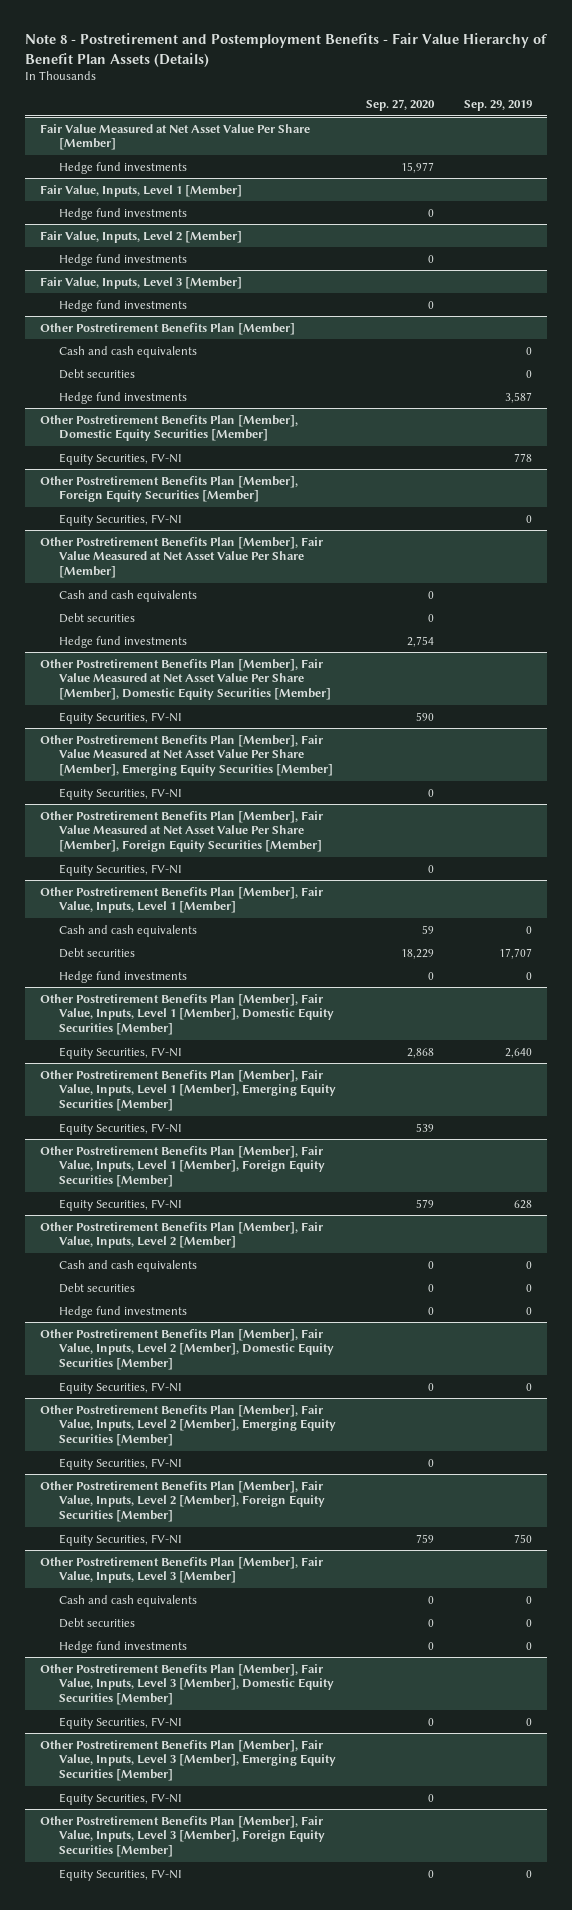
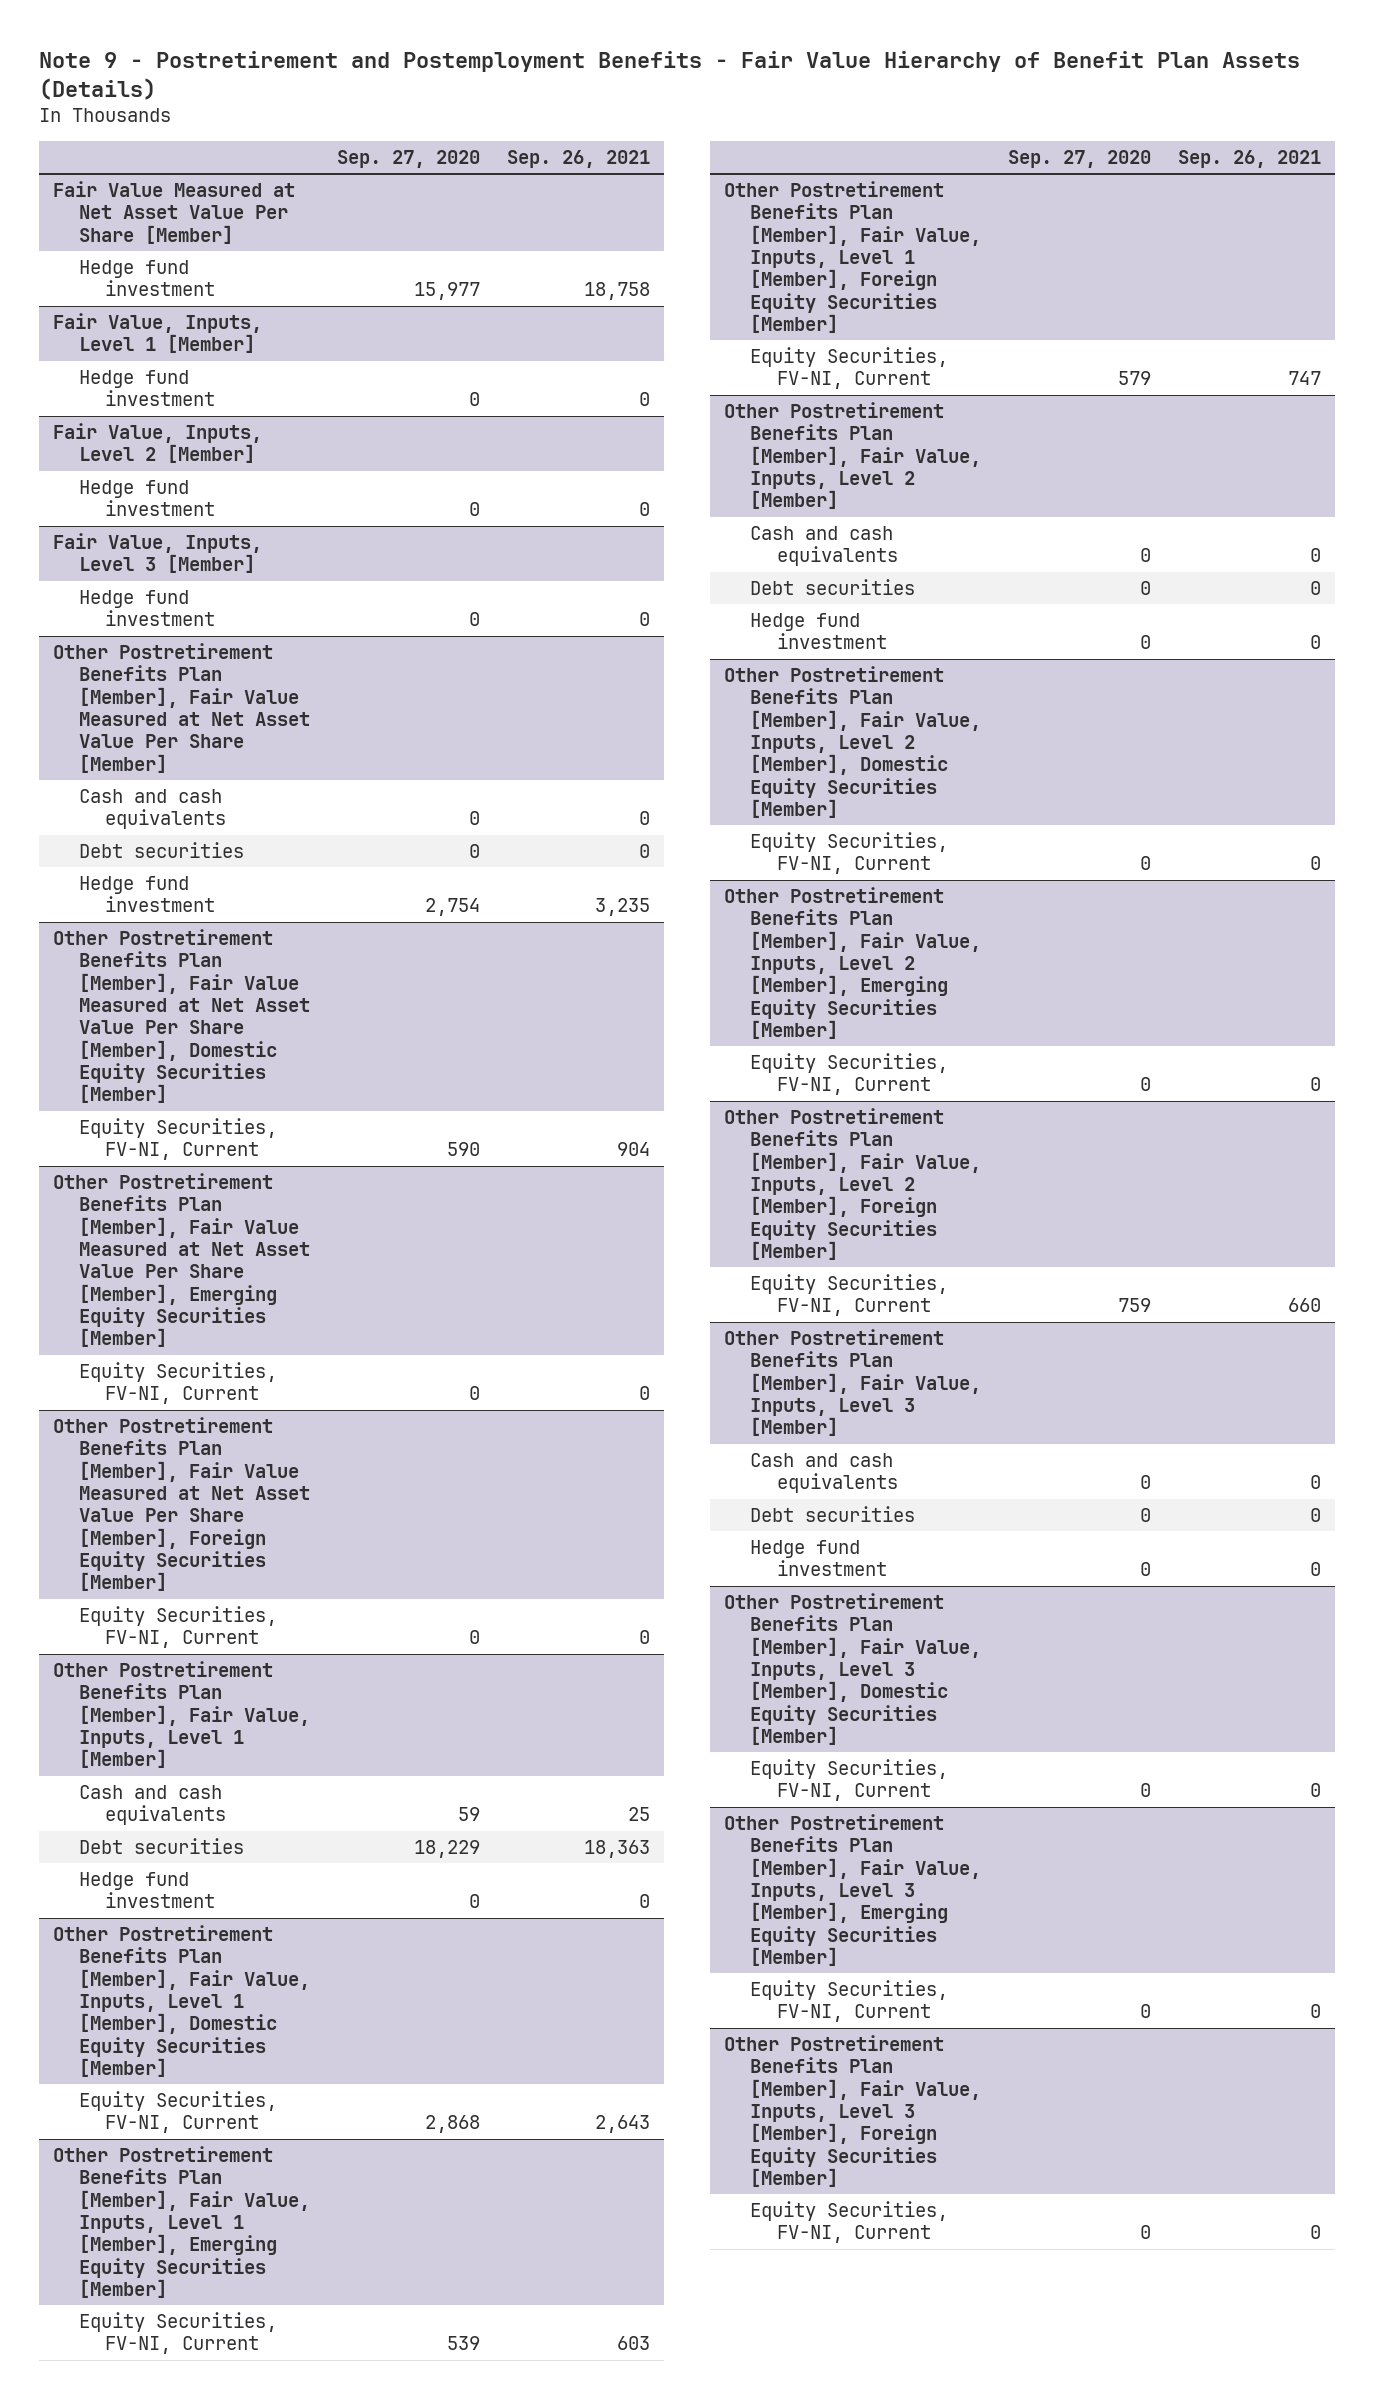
- Note 8 - Postretirement and Postemployment Benefits - Fair Value Hierarchy of Benefit Plan Assets (Details)
+ Note 9 - Postretirement and Postemployment Benefits - Fair Value Hierarchy of Benefit Plan Assets (Details)
- | Sep. 27, 2020 | Sep. 29, 2019
+ | Sep. 27, 2020 | Sep. 26, 2021
@ Fair Value Measured at Net Asset Value Per Share [Member]
- Hedge fund investments | 15,977 |
+ Hedge fund investment | 15,977 | 18,758
@ Fair Value, Inputs, Level 1 [Member]
- Hedge fund investments | 0 |
+ Hedge fund investment | 0 | 0
@ Fair Value, Inputs, Level 2 [Member]
- Hedge fund investments | 0 |
+ Hedge fund investment | 0 | 0
@ Fair Value, Inputs, Level 3 [Member]
- Hedge fund investments | 0 |
- Other Postretirement Benefits Plan [Member]
- Cash and cash equivalents | | 0
- Debt securities | | 0
- Hedge fund investments | | 3,587
- Other Postretirement Benefits Plan [Member], Domestic Equity Securities [Member]
- Equity Securities, FV-NI | | 778
- Other Postretirement Benefits Plan [Member], Foreign Equity Securities [Member]
- Equity Securities, FV-NI | | 0
@ Fair Value, Inputs, Level 3 [Member]
+ Hedge fund investment | 0 | 0
@ Other Postretirement Benefits Plan [Member], Fair Value Measured at Net Asset Value Per Share [Member]
- Hedge fund investments | 2,754 |
+ Hedge fund investment | 2,754 | 3,235
@ Other Postretirement Benefits Plan [Member], Fair Value Measured at Net Asset Value Per Share [Member], Domestic Equity Securities [Member]
- Equity Securities, FV-NI | 590 |
+ Equity Securities, FV-NI, Current | 590 | 904
@ Other Postretirement Benefits Plan [Member], Fair Value Measured at Net Asset Value Per Share [Member], Emerging Equity Securities [Member]
- Equity Securities, FV-NI | 0 |
+ Equity Securities, FV-NI, Current | 0 | 0
@ Other Postretirement Benefits Plan [Member], Fair Value Measured at Net Asset Value Per Share [Member], Foreign Equity Securities [Member]
- Equity Securities, FV-NI | 0 |
+ Equity Securities, FV-NI, Current | 0 | 0
@ Other Postretirement Benefits Plan [Member], Fair Value, Inputs, Level 1 [Member]
- Hedge fund investments | 0 | 0
+ Hedge fund investment | 0 | 0
@ Other Postretirement Benefits Plan [Member], Fair Value, Inputs, Level 1 [Member], Domestic Equity Securities [Member]
- Equity Securities, FV-NI | 2,868 | 2,640
+ Equity Securities, FV-NI, Current | 2,868 | 2,643
@ Other Postretirement Benefits Plan [Member], Fair Value, Inputs, Level 1 [Member], Emerging Equity Securities [Member]
- Equity Securities, FV-NI | 539 |
+ Equity Securities, FV-NI, Current | 539 | 603
@ Other Postretirement Benefits Plan [Member], Fair Value, Inputs, Level 1 [Member], Foreign Equity Securities [Member]
- Equity Securities, FV-NI | 579 | 628
+ Equity Securities, FV-NI, Current | 579 | 747
@ Other Postretirement Benefits Plan [Member], Fair Value, Inputs, Level 2 [Member]
- Hedge fund investments | 0 | 0
+ Hedge fund investment | 0 | 0
@ Other Postretirement Benefits Plan [Member], Fair Value, Inputs, Level 2 [Member], Domestic Equity Securities [Member]
- Equity Securities, FV-NI | 0 | 0
+ Equity Securities, FV-NI, Current | 0 | 0
@ Other Postretirement Benefits Plan [Member], Fair Value, Inputs, Level 2 [Member], Emerging Equity Securities [Member]
- Equity Securities, FV-NI | 0 |
+ Equity Securities, FV-NI, Current | 0 | 0
@ Other Postretirement Benefits Plan [Member], Fair Value, Inputs, Level 2 [Member], Foreign Equity Securities [Member]
- Equity Securities, FV-NI | 759 | 750
+ Equity Securities, FV-NI, Current | 759 | 660
@ Other Postretirement Benefits Plan [Member], Fair Value, Inputs, Level 3 [Member]
- Hedge fund investments | 0 | 0
+ Hedge fund investment | 0 | 0
@ Other Postretirement Benefits Plan [Member], Fair Value, Inputs, Level 3 [Member], Domestic Equity Securities [Member]
- Equity Securities, FV-NI | 0 | 0
+ Equity Securities, FV-NI, Current | 0 | 0
@ Other Postretirement Benefits Plan [Member], Fair Value, Inputs, Level 3 [Member], Emerging Equity Securities [Member]
- Equity Securities, FV-NI | 0 |
+ Equity Securities, FV-NI, Current | 0 | 0
@ Other Postretirement Benefits Plan [Member], Fair Value, Inputs, Level 3 [Member], Foreign Equity Securities [Member]
- Equity Securities, FV-NI | 0 | 0
+ Equity Securities, FV-NI, Current | 0 | 0

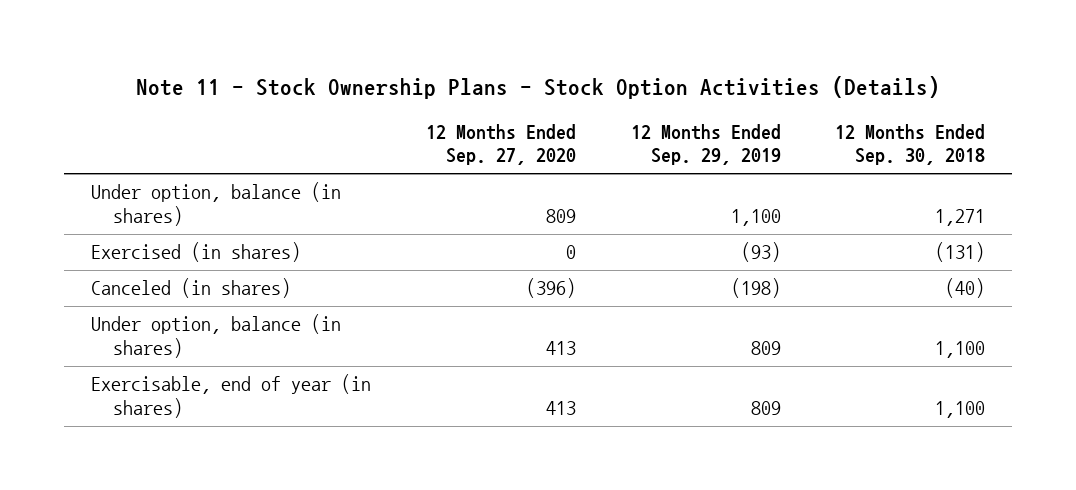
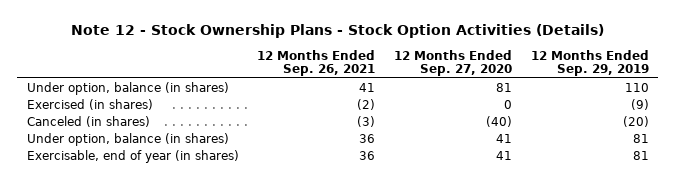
- Note 11 - Stock Ownership Plans - Stock Option Activities (Details)
+ Note 12 - Stock Ownership Plans - Stock Option Activities (Details)
- | 12 Months Ended Sep. 27, 2020 | 12 Months Ended Sep. 29, 2019 | 12 Months Ended Sep. 30, 2018
+ | 12 Months Ended Sep. 26, 2021 | 12 Months Ended Sep. 27, 2020 | 12 Months Ended Sep. 29, 2019
- Under option, balance (in shares) | 809 | 1,100 | 1,271
- Exercised (in shares) | 0 | (93) | (131)
- Canceled (in shares) | (396) | (198) | (40)
- Under option, balance (in shares) | 413 | 809 | 1,100
- Exercisable, end of year (in shares) | 413 | 809 | 1,100
+ Under option, balance (in shares) | 41 | 81 | 110
+ Exercised (in shares) | (2) | 0 | (9)
+ Canceled (in shares) | (3) | (40) | (20)
+ Under option, balance (in shares) | 36 | 41 | 81
+ Exercisable, end of year (in shares) | 36 | 41 | 81

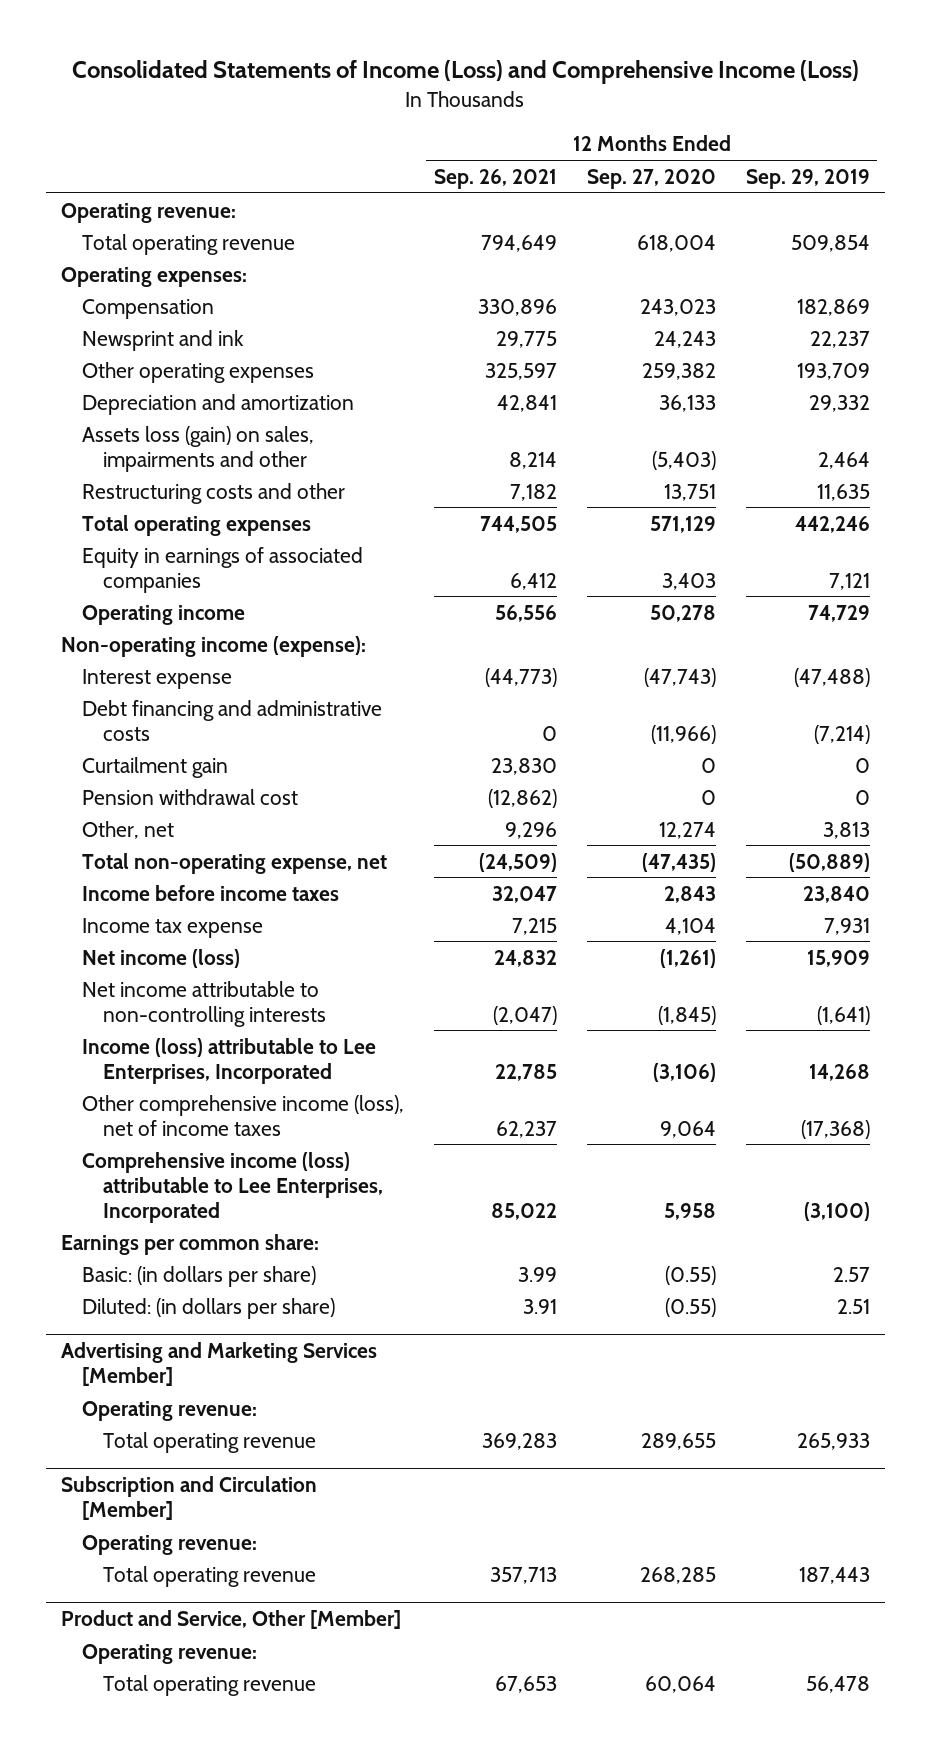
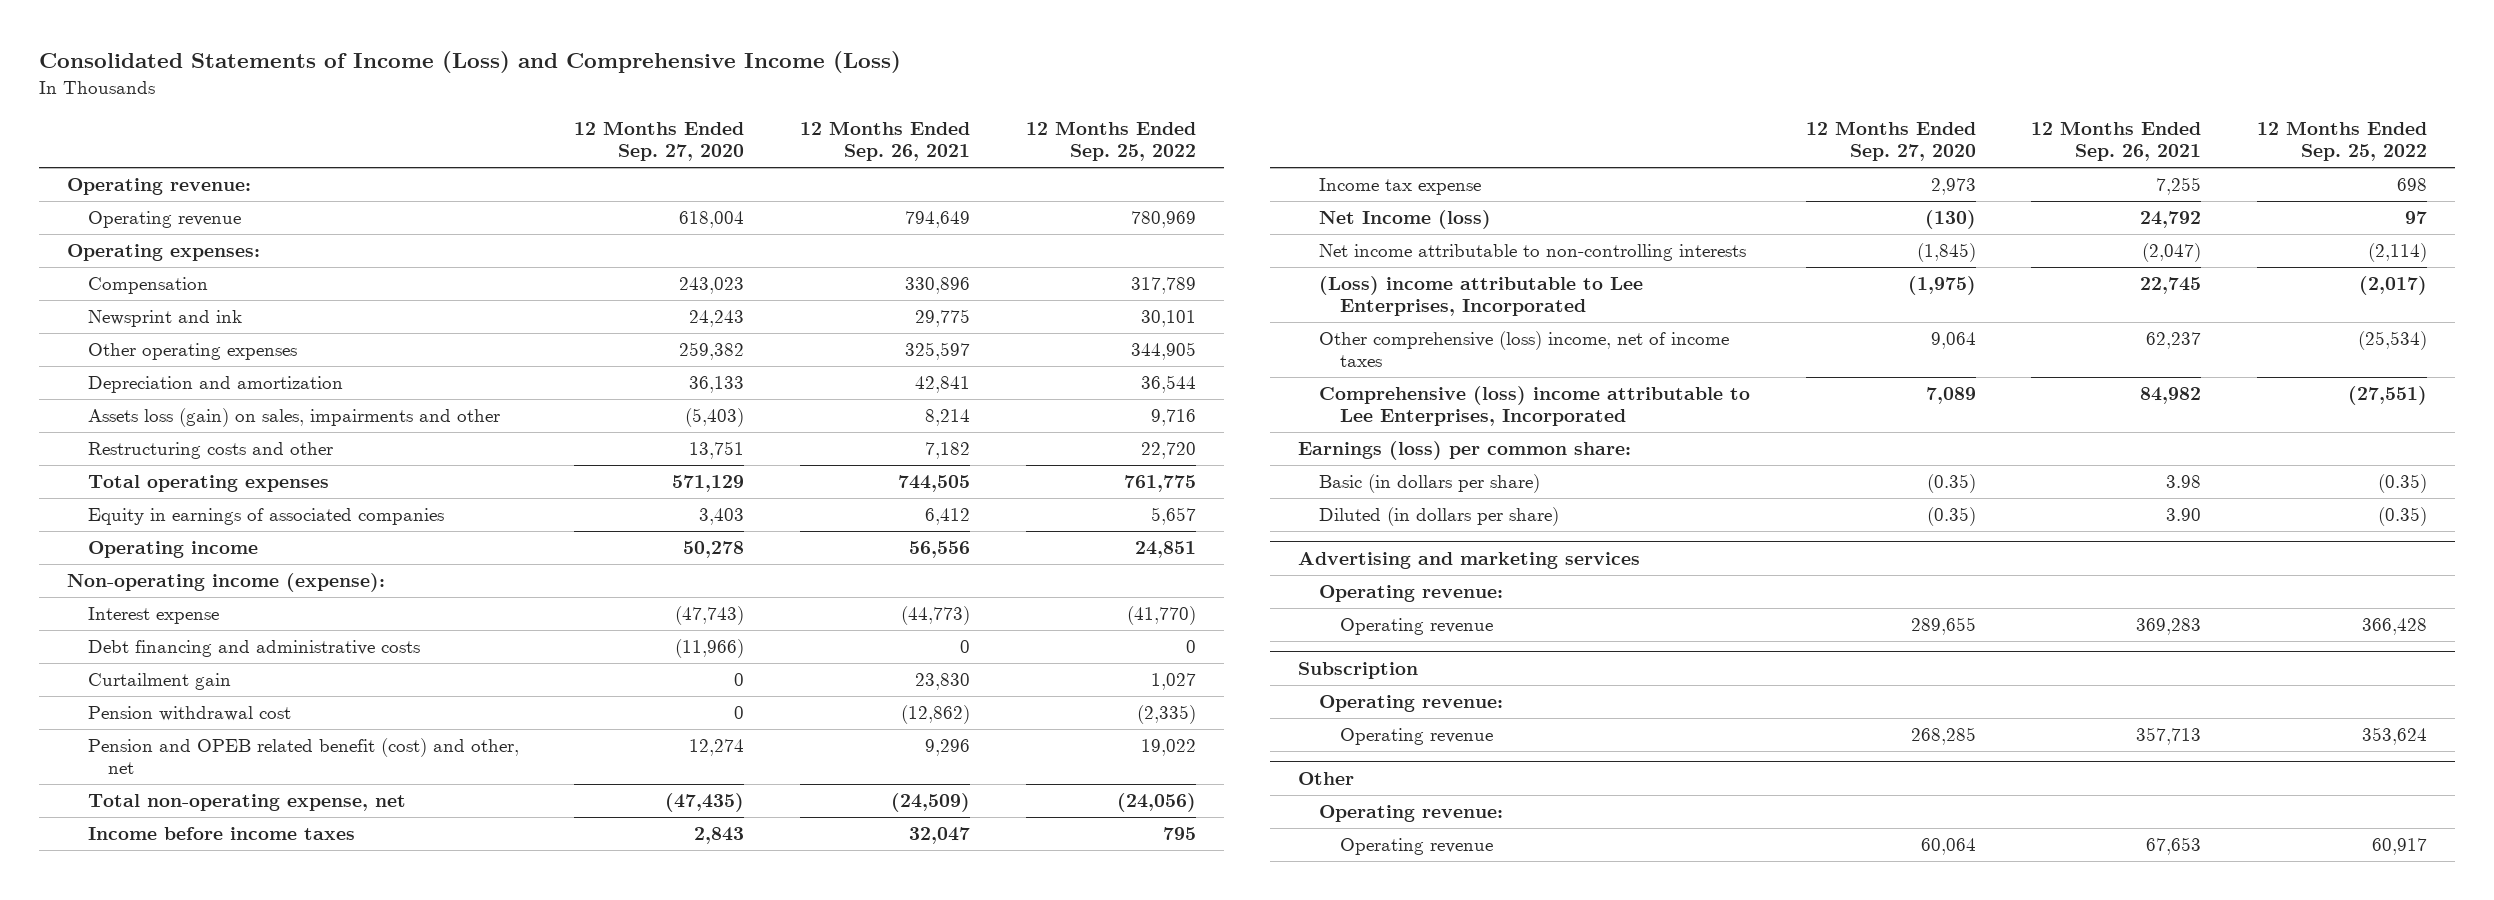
- | 12 Months Ended Sep. 26, 2021 | 12 Months Ended Sep. 27, 2020 | 12 Months Ended Sep. 29, 2019
+ | 12 Months Ended Sep. 27, 2020 | 12 Months Ended Sep. 26, 2021 | 12 Months Ended Sep. 25, 2022
- Total operating revenue | 794,649 | 618,004 | 509,854
+ Operating revenue | 618,004 | 794,649 | 780,969
- Other, net | 9,296 | 12,274 | 3,813
+ Pension and OPEB related benefit (cost) and other, net | 12,274 | 9,296 | 19,022
- Income tax expense | 7,215 | 4,104 | 7,931
- Net income (loss) | 24,832 | (1,261) | 15,909
+ Income tax expense | 2,973 | 7,255 | 698
+ Net Income (loss) | (130) | 24,792 | 97
- Income (loss) attributable to Lee Enterprises, Incorporated | 22,785 | (3,106) | 14,268
- Other comprehensive income (loss), net of income taxes | 62,237 | 9,064 | (17,368)
- Comprehensive income (loss) attributable to Lee Enterprises, Incorporated | 85,022 | 5,958 | (3,100)
- Earnings per common share:
- Basic: (in dollars per share) | 3.99 | (0.55) | 2.57
- Diluted: (in dollars per share) | 3.91 | (0.55) | 2.51
- Advertising and Marketing Services [Member]
+ (Loss) income attributable to Lee Enterprises, Incorporated | (1,975) | 22,745 | (2,017)
+ Other comprehensive (loss) income, net of income taxes | 9,064 | 62,237 | (25,534)
+ Comprehensive (loss) income attributable to Lee Enterprises, Incorporated | 7,089 | 84,982 | (27,551)
+ Earnings (loss) per common share:
+ Basic (in dollars per share) | (0.35) | 3.98 | (0.35)
+ Diluted (in dollars per share) | (0.35) | 3.90 | (0.35)
+ Advertising and marketing services
- Total operating revenue | 369,283 | 289,655 | 265,933
- Subscription and Circulation [Member]
+ Operating revenue | 289,655 | 369,283 | 366,428
+ Subscription
- Total operating revenue | 357,713 | 268,285 | 187,443
- Product and Service, Other [Member]
+ Operating revenue | 268,285 | 357,713 | 353,624
+ Other
- Total operating revenue | 67,653 | 60,064 | 56,478
+ Operating revenue | 60,064 | 67,653 | 60,917

